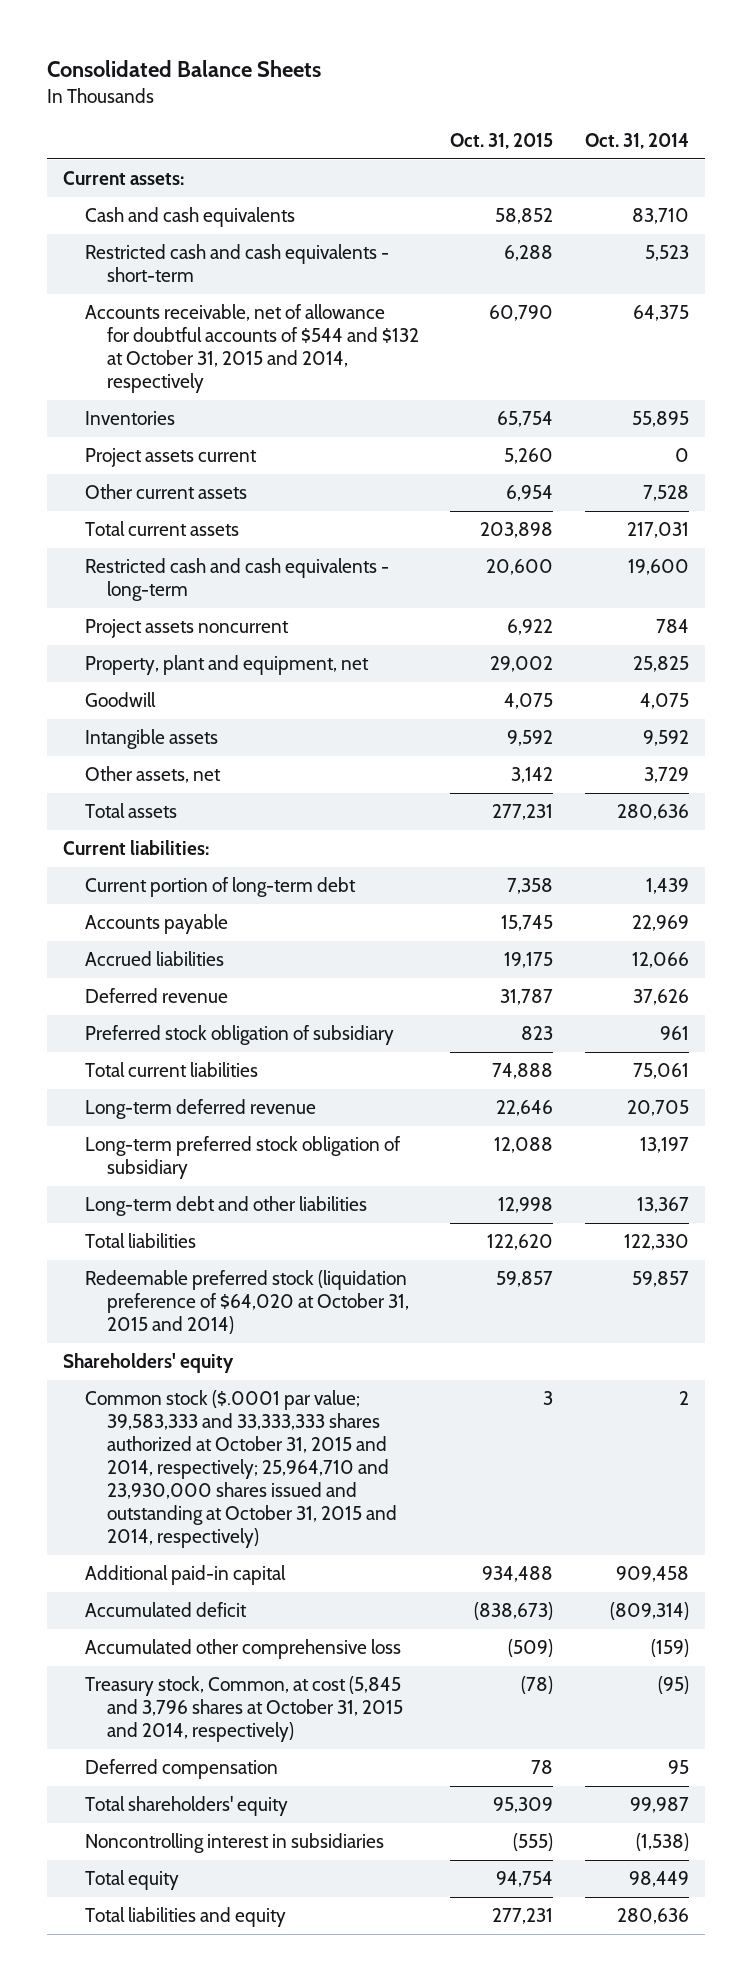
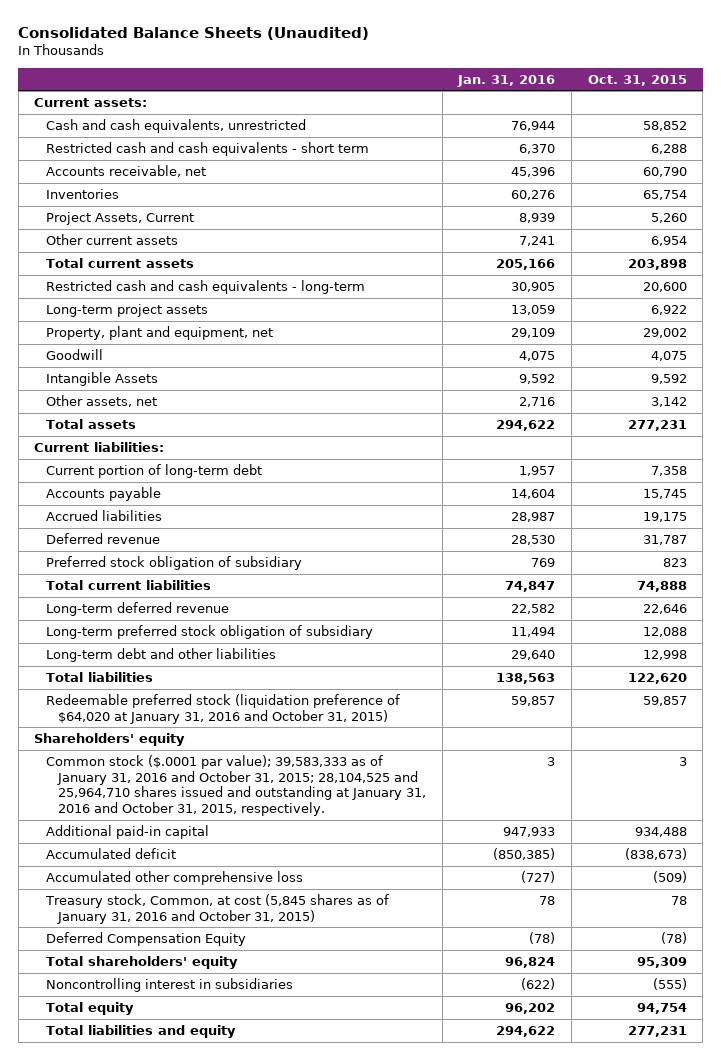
- Consolidated Balance Sheets
+ Consolidated Balance Sheets (Unaudited)
- | Oct. 31, 2015 | Oct. 31, 2014
+ | Jan. 31, 2016 | Oct. 31, 2015
- Cash and cash equivalents | 58,852 | 83,710
- Restricted cash and cash equivalents - short-term | 6,288 | 5,523
- Accounts receivable, net of allowance for doubtful accounts of $544 and $132 at October 31, 2015 and 2014, respectively | 60,790 | 64,375
+ Cash and cash equivalents, unrestricted | 76,944 | 58,852
+ Restricted cash and cash equivalents - short term | 6,370 | 6,288
+ Accounts receivable, net | 45,396 | 60,790
- Project assets current | 5,260 | 0
+ Project Assets, Current | 8,939 | 5,260
- Project assets noncurrent | 6,922 | 784
+ Long-term project assets | 13,059 | 6,922
- Intangible assets | 9,592 | 9,592
+ Intangible Assets | 9,592 | 9,592
- Redeemable preferred stock (liquidation preference of $64,020 at October 31, 2015 and 2014) | 59,857 | 59,857
+ Redeemable preferred stock (liquidation preference of $64,020 at January 31, 2016 and October 31, 2015) | 59,857 | 59,857
- Common stock ($.0001 par value; 39,583,333 and 33,333,333 shares authorized at October 31, 2015 and 2014, respectively; 25,964,710 and 23,930,000 shares issued and outstanding at October 31, 2015 and 2014, respectively) | 3 | 2
+ Common stock ($.0001 par value); 39,583,333 as of January 31, 2016 and October 31, 2015; 28,104,525 and 25,964,710 shares issued and outstanding at January 31, 2016 and October 31, 2015, respectively. | 3 | 3
- Treasury stock, Common, at cost (5,845 and 3,796 shares at October 31, 2015 and 2014, respectively) | (78) | (95)
- Deferred compensation | 78 | 95
+ Treasury stock, Common, at cost (5,845 shares as of January 31, 2016 and October 31, 2015) | 78 | 78
+ Deferred Compensation Equity | (78) | (78)

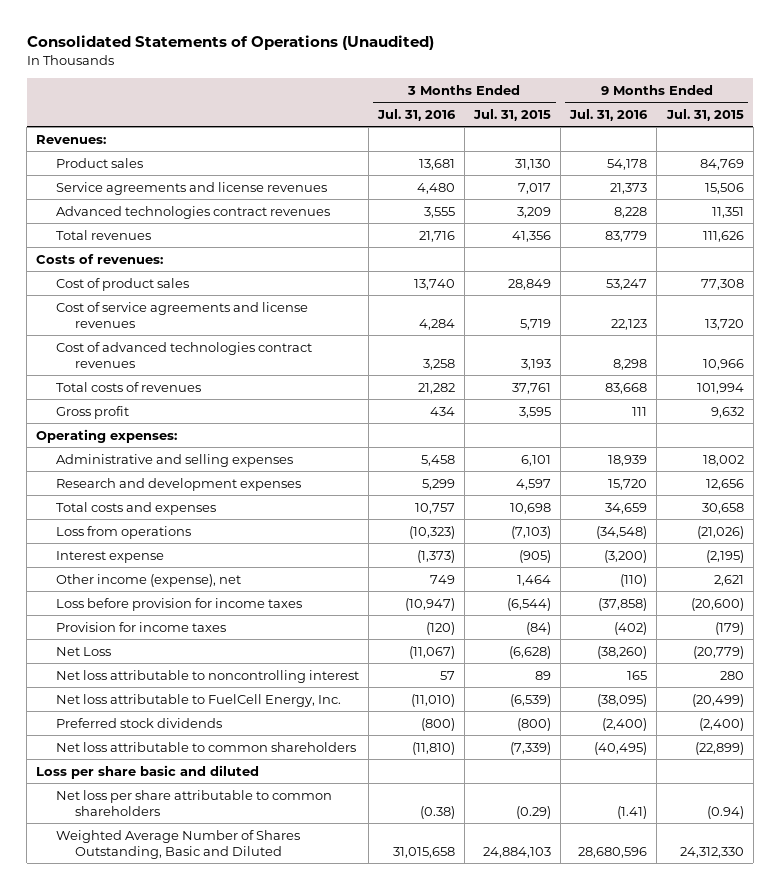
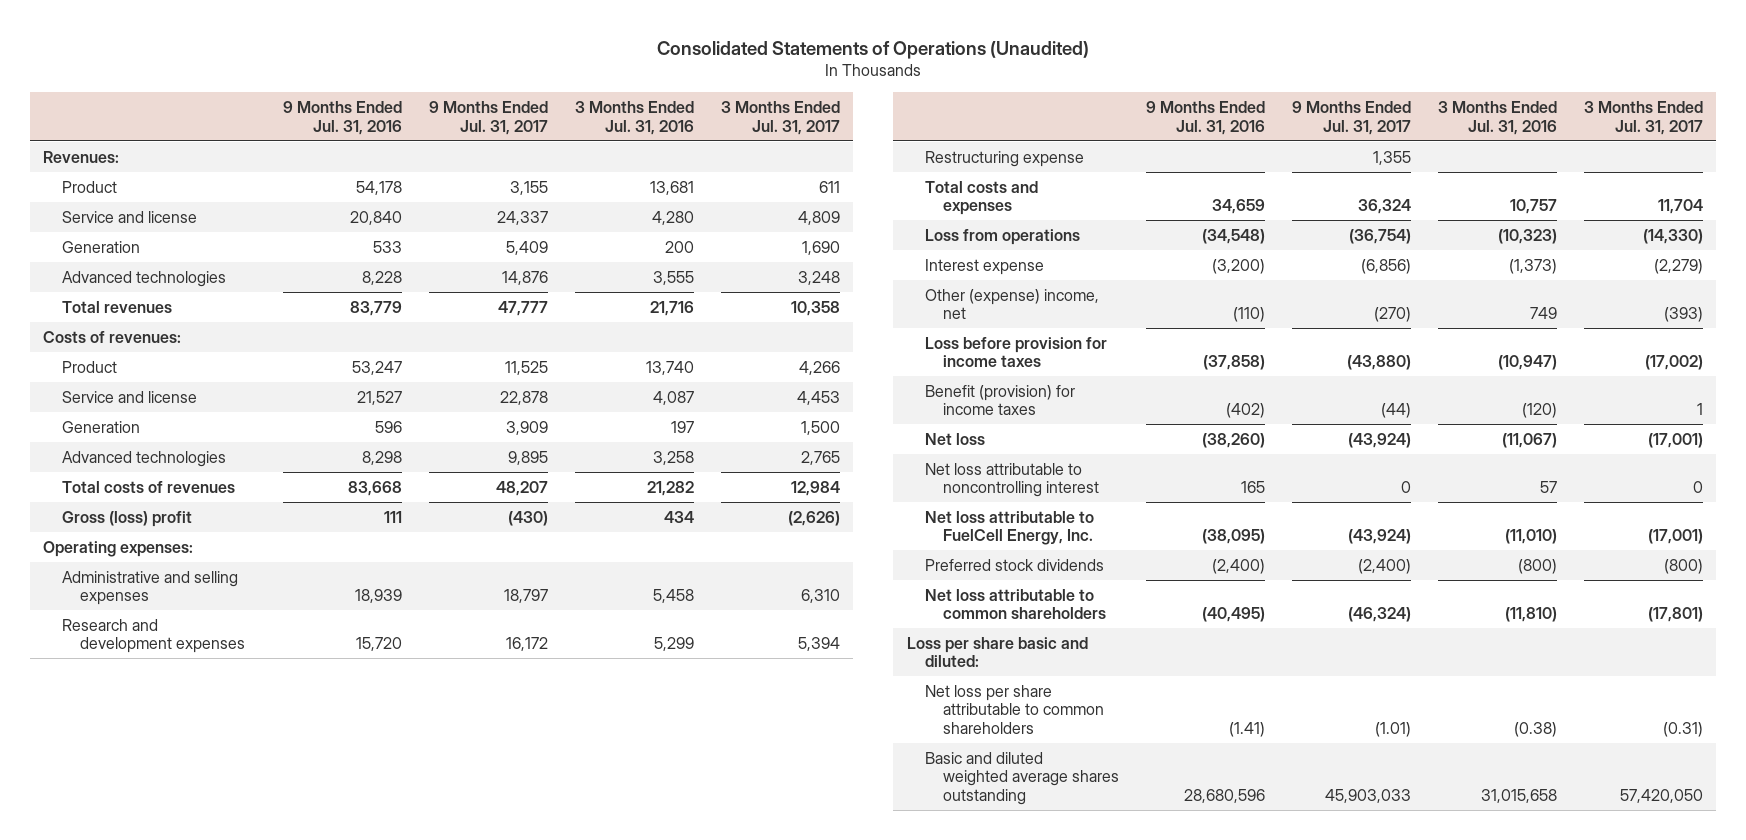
- | 3 Months Ended Jul. 31, 2016 | 3 Months Ended Jul. 31, 2015 | 9 Months Ended Jul. 31, 2016 | 9 Months Ended Jul. 31, 2015
+ | 9 Months Ended Jul. 31, 2016 | 9 Months Ended Jul. 31, 2017 | 3 Months Ended Jul. 31, 2016 | 3 Months Ended Jul. 31, 2017
- Product sales | 13,681 | 31,130 | 54,178 | 84,769
- Service agreements and license revenues | 4,480 | 7,017 | 21,373 | 15,506
- Advanced technologies contract revenues | 3,555 | 3,209 | 8,228 | 11,351
+ Product | 54,178 | 3,155 | 13,681 | 611
+ Service and license | 20,840 | 24,337 | 4,280 | 4,809
+ Generation | 533 | 5,409 | 200 | 1,690
+ Advanced technologies | 8,228 | 14,876 | 3,555 | 3,248
- Cost of product sales | 13,740 | 28,849 | 53,247 | 77,308
- Cost of service agreements and license revenues | 4,284 | 5,719 | 22,123 | 13,720
- Cost of advanced technologies contract revenues | 3,258 | 3,193 | 8,298 | 10,966
+ Product | 53,247 | 11,525 | 13,740 | 4,266
+ Service and license | 21,527 | 22,878 | 4,087 | 4,453
+ Generation | 596 | 3,909 | 197 | 1,500
+ Advanced technologies | 8,298 | 9,895 | 3,258 | 2,765
- Gross profit | 434 | 3,595 | 111 | 9,632
+ Gross (loss) profit | 111 | (430) | 434 | (2,626)
+ Restructuring expense | | 1,355 | |
- Other income (expense), net | 749 | 1,464 | (110) | 2,621
+ Other (expense) income, net | (110) | (270) | 749 | (393)
- Provision for income taxes | (120) | (84) | (402) | (179)
- Net Loss | (11,067) | (6,628) | (38,260) | (20,779)
+ Benefit (provision) for income taxes | (402) | (44) | (120) | 1
+ Net loss | (38,260) | (43,924) | (11,067) | (17,001)
- Loss per share basic and diluted
+ Loss per share basic and diluted:
- Weighted Average Number of Shares Outstanding, Basic and Diluted | 31,015,658 | 24,884,103 | 28,680,596 | 24,312,330
+ Basic and diluted weighted average shares outstanding | 28,680,596 | 45,903,033 | 31,015,658 | 57,420,050

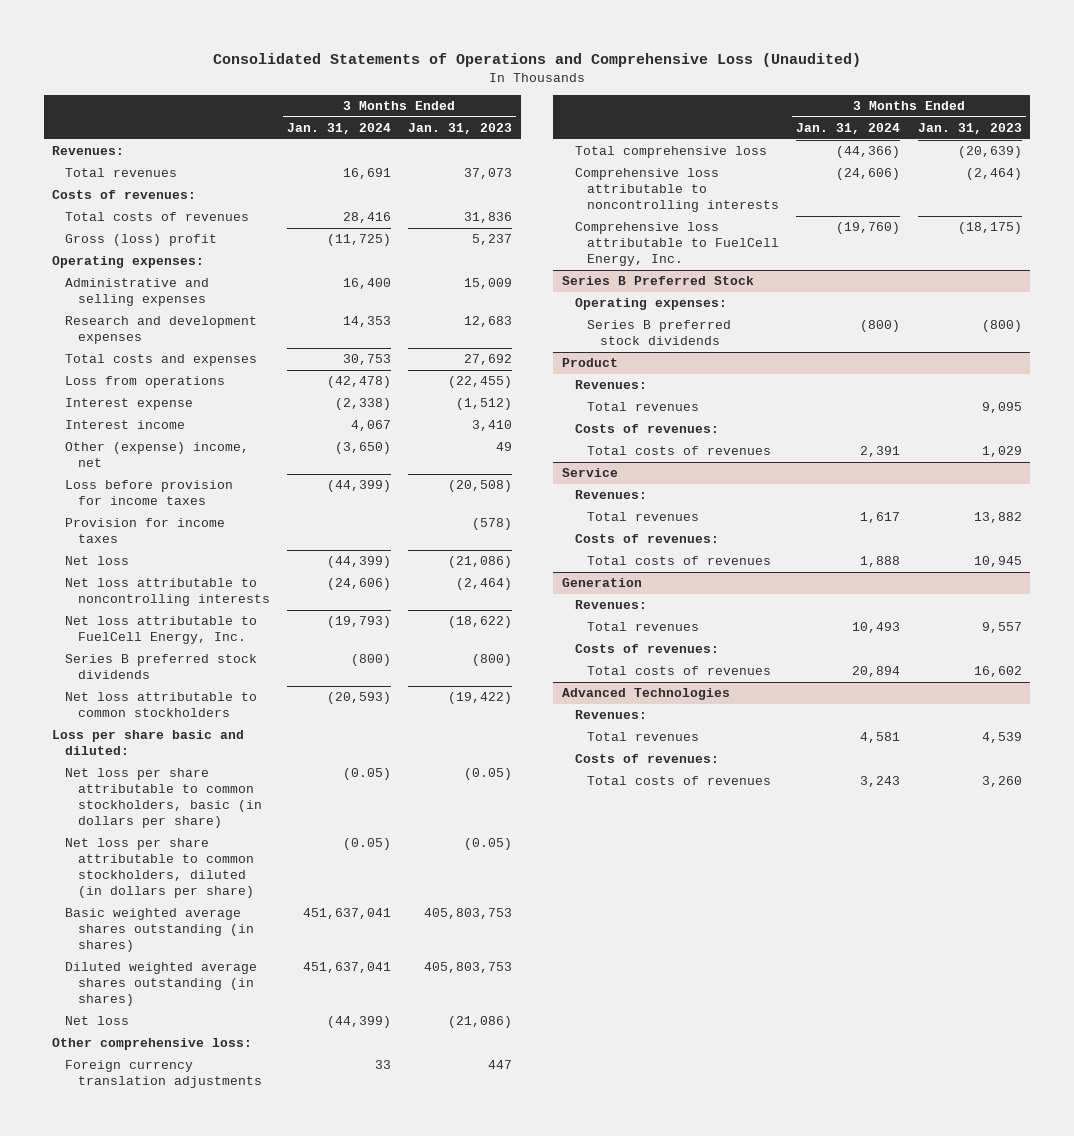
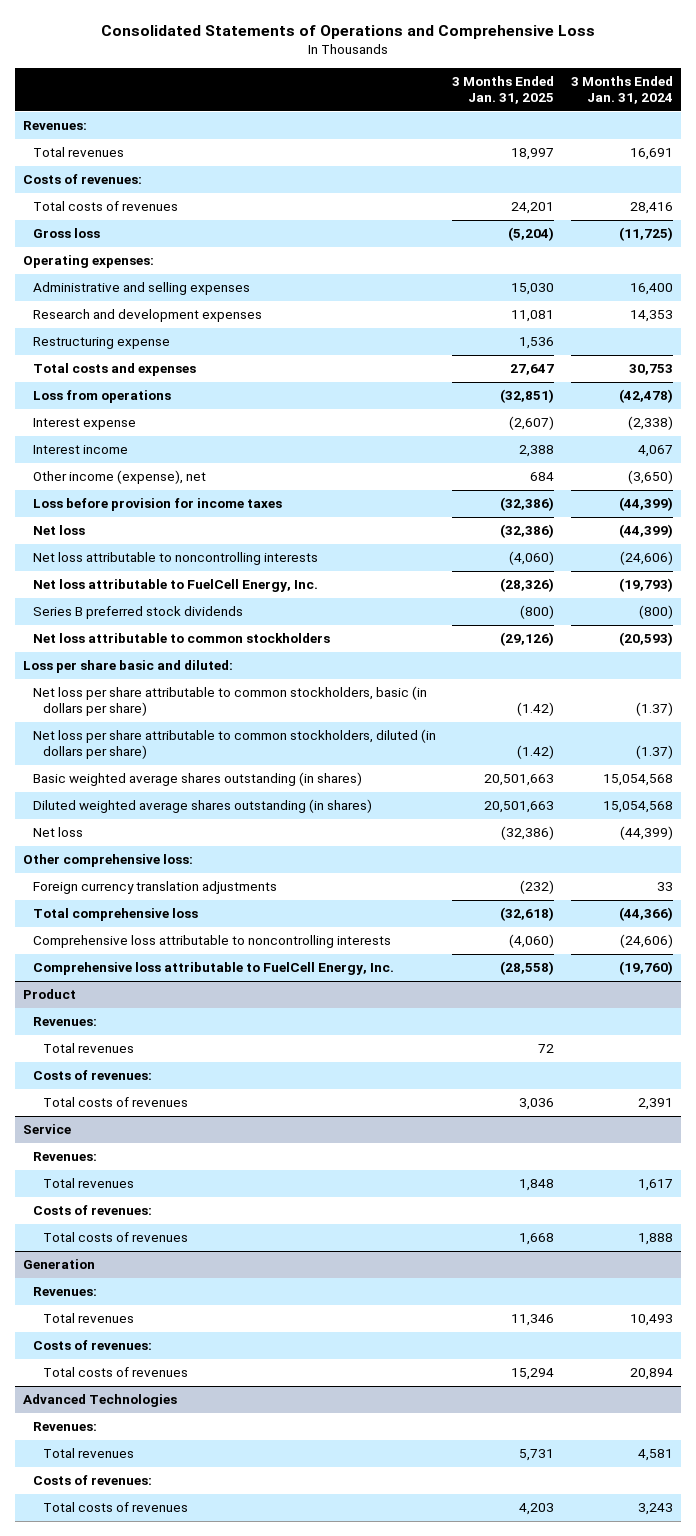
- Consolidated Statements of Operations and Comprehensive Loss (Unaudited)
+ Consolidated Statements of Operations and Comprehensive Loss
- | 3 Months Ended Jan. 31, 2024 | 3 Months Ended Jan. 31, 2023
+ | 3 Months Ended Jan. 31, 2025 | 3 Months Ended Jan. 31, 2024
- Gross (loss) profit | (11,725) | 5,237
+ Gross loss | (5,204) | (11,725)
+ Restructuring expense | 1,536 |
- Other (expense) income, net | (3,650) | 49
+ Other income (expense), net | 684 | (3,650)
- Provision for income taxes | | (578)
- Net loss per share attributable to common stockholders, basic (in dollars per share) | (0.05) | (0.05)
- Net loss per share attributable to common stockholders, diluted (in dollars per share) | (0.05) | (0.05)
- Basic weighted average shares outstanding (in shares) | 451,637,041 | 405,803,753
- Diluted weighted average shares outstanding (in shares) | 451,637,041 | 405,803,753
+ Net loss per share attributable to common stockholders, basic (in dollars per share) | (1.42) | (1.37)
+ Net loss per share attributable to common stockholders, diluted (in dollars per share) | (1.42) | (1.37)
+ Basic weighted average shares outstanding (in shares) | 20,501,663 | 15,054,568
+ Diluted weighted average shares outstanding (in shares) | 20,501,663 | 15,054,568
- Series B Preferred Stock
- Operating expenses:
- Series B preferred stock dividends | (800) | (800)

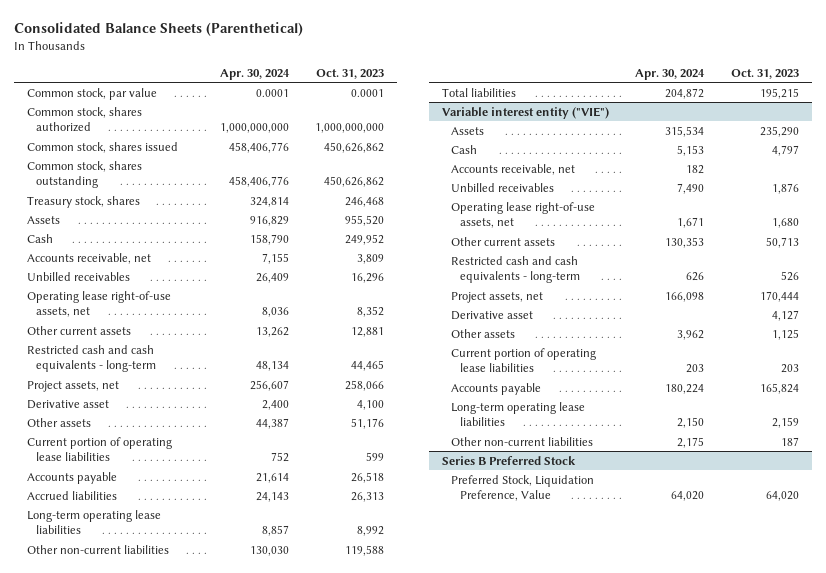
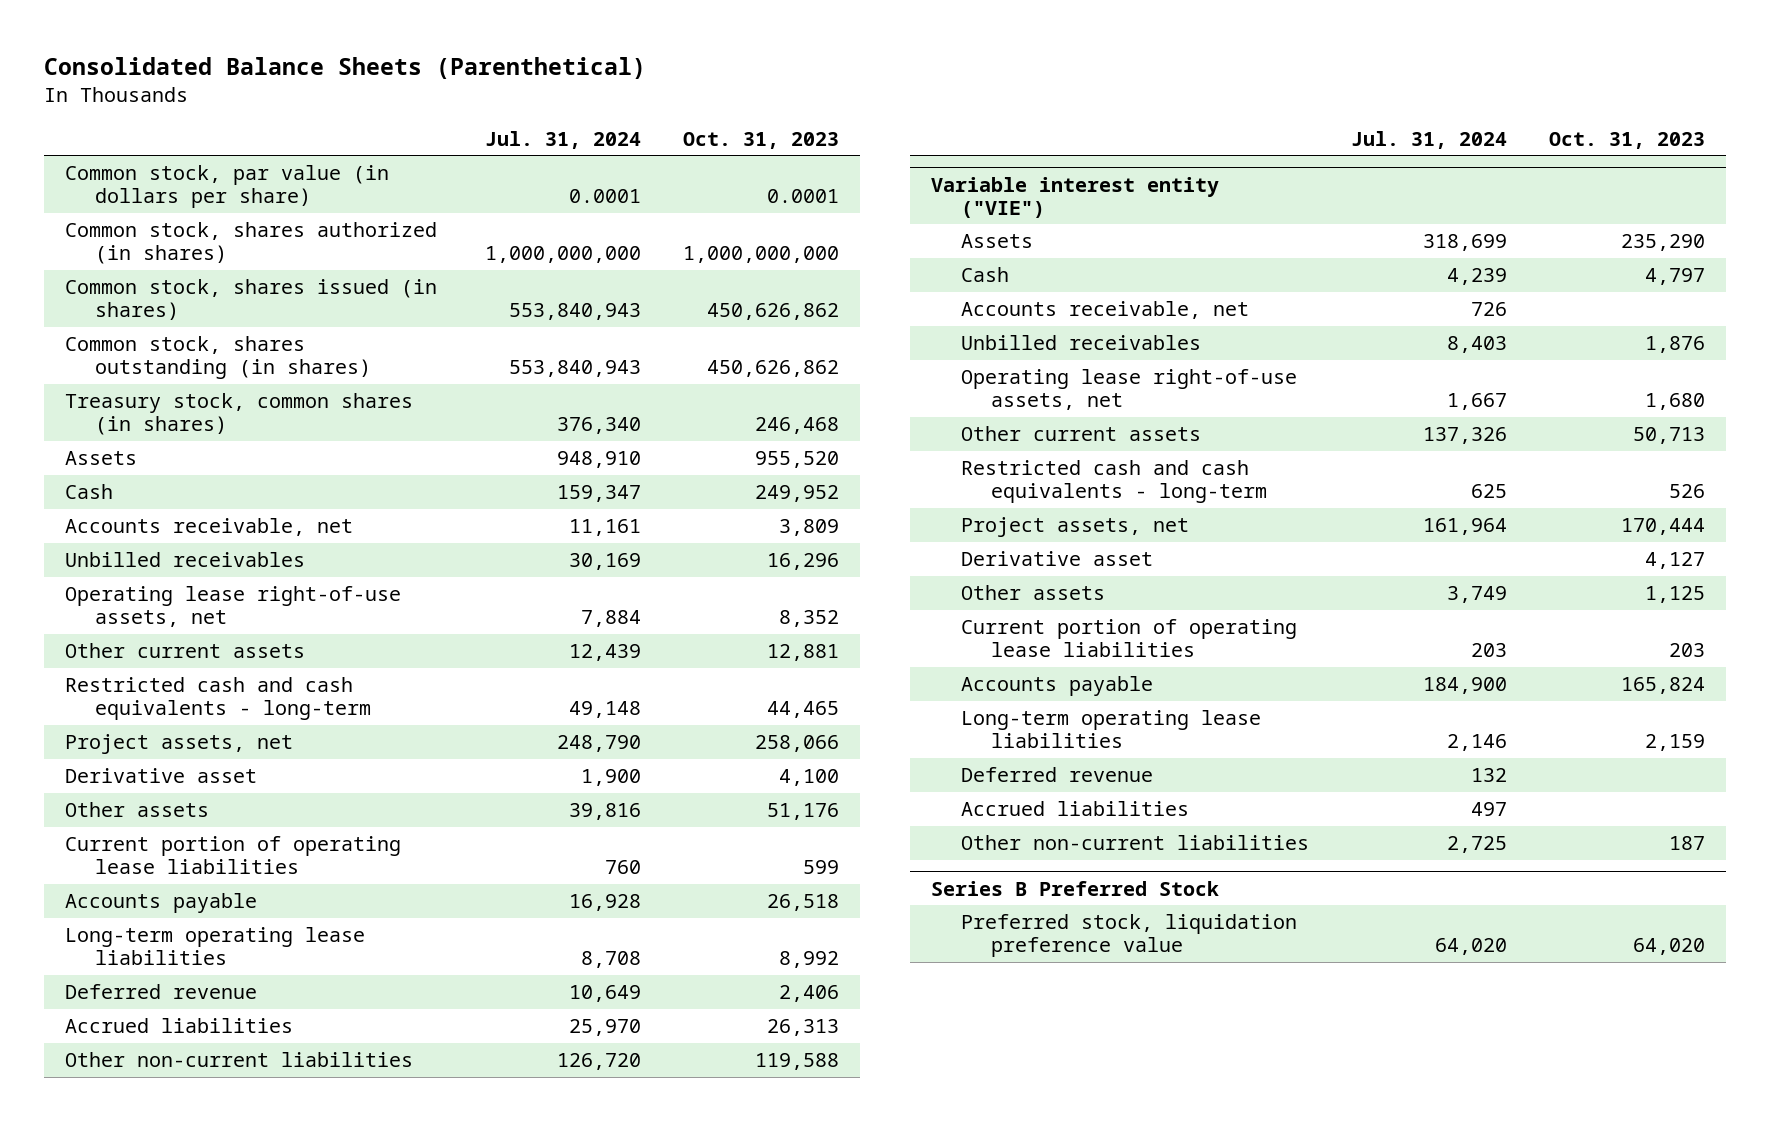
- | Apr. 30, 2024 | Oct. 31, 2023
+ | Jul. 31, 2024 | Oct. 31, 2023
- Common stock, par value | 0.0001 | 0.0001
- Common stock, shares authorized | 1,000,000,000 | 1,000,000,000
- Common stock, shares issued | 458,406,776 | 450,626,862
- Common stock, shares outstanding | 458,406,776 | 450,626,862
- Treasury stock, shares | 324,814 | 246,468
+ Common stock, par value (in dollars per share) | 0.0001 | 0.0001
+ Common stock, shares authorized (in shares) | 1,000,000,000 | 1,000,000,000
+ Common stock, shares issued (in shares) | 553,840,943 | 450,626,862
+ Common stock, shares outstanding (in shares) | 553,840,943 | 450,626,862
+ Treasury stock, common shares (in shares) | 376,340 | 246,468
+ Deferred revenue | 10,649 | 2,406
moved down: Accrued liabilities | 25,970 | 26,313
- Total liabilities | 204,872 | 195,215
@ Variable interest entity ("VIE")
+ Deferred revenue | 132 |
+ Accrued liabilities | 497 |
@ Series B Preferred Stock
- Preferred Stock, Liquidation Preference, Value | 64,020 | 64,020
+ Preferred stock, liquidation preference value | 64,020 | 64,020

